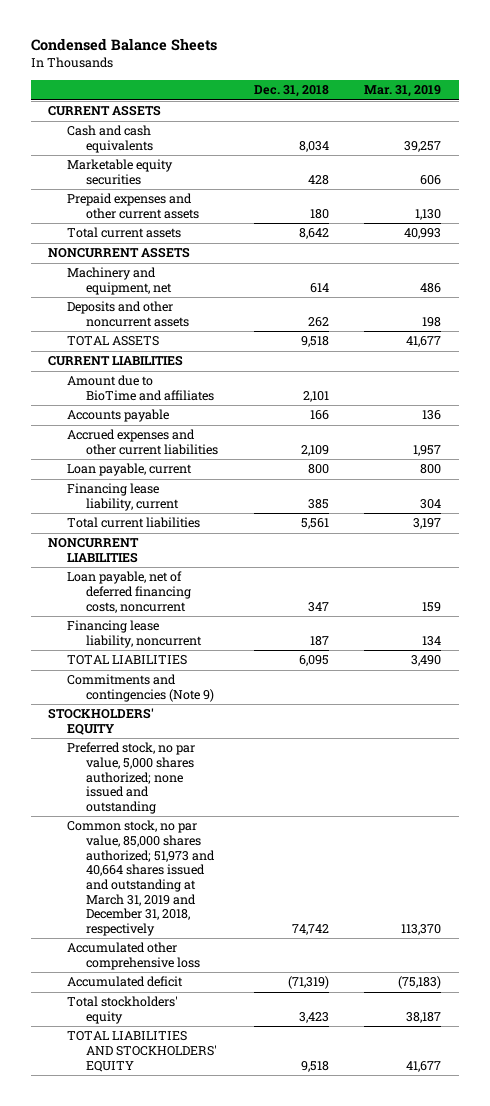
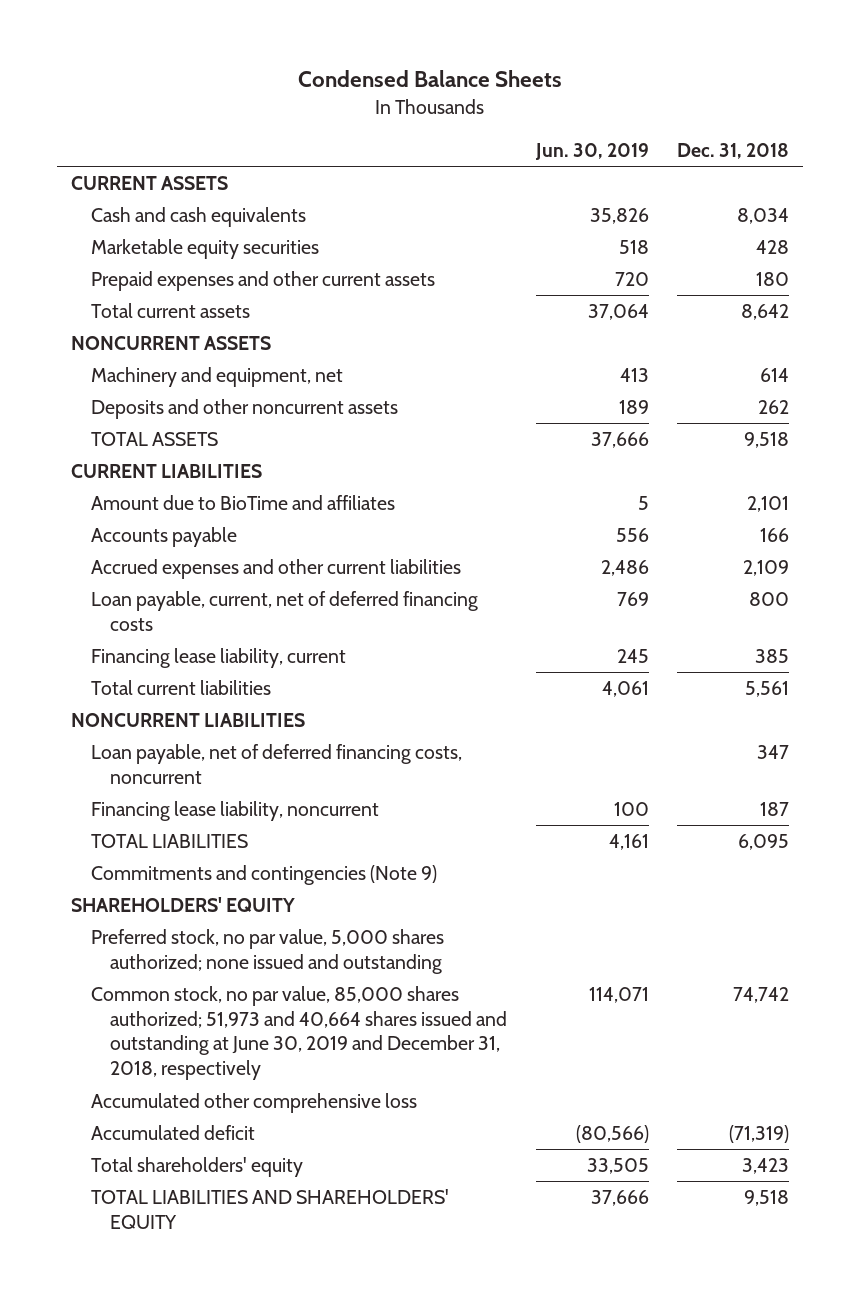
- | Dec. 31, 2018 | Mar. 31, 2019
+ | Jun. 30, 2019 | Dec. 31, 2018
- Loan payable, current | 800 | 800
+ Loan payable, current, net of deferred financing costs | 769 | 800
- STOCKHOLDERS' EQUITY
+ SHAREHOLDERS' EQUITY
- Common stock, no par value, 85,000 shares authorized; 51,973 and 40,664 shares issued and outstanding at March 31, 2019 and December 31, 2018, respectively | 74,742 | 113,370
+ Common stock, no par value, 85,000 shares authorized; 51,973 and 40,664 shares issued and outstanding at June 30, 2019 and December 31, 2018, respectively | 114,071 | 74,742
- Total stockholders' equity | 3,423 | 38,187
- TOTAL LIABILITIES AND STOCKHOLDERS' EQUITY | 9,518 | 41,677
+ Total shareholders' equity | 33,505 | 3,423
+ TOTAL LIABILITIES AND SHAREHOLDERS' EQUITY | 37,666 | 9,518

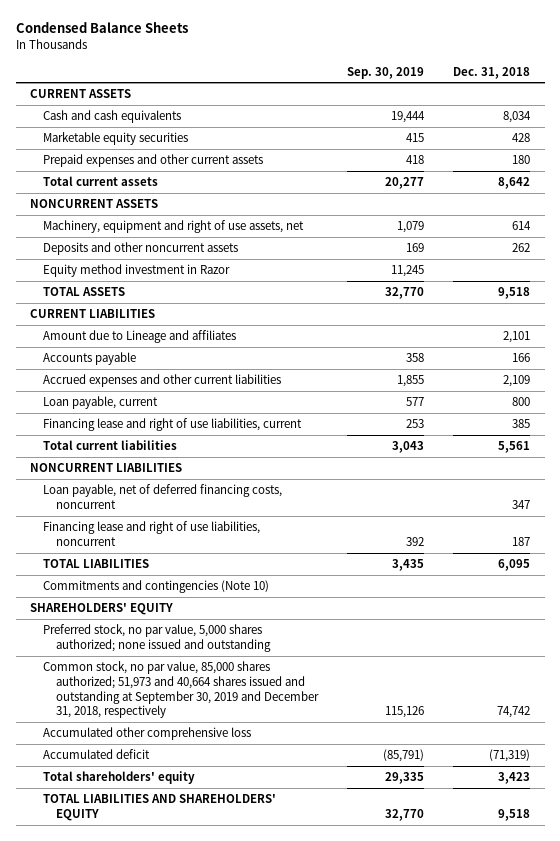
- | Jun. 30, 2019 | Dec. 31, 2018
+ | Sep. 30, 2019 | Dec. 31, 2018
- Machinery and equipment, net | 413 | 614
+ Machinery, equipment and right of use assets, net | 1,079 | 614
+ Equity method investment in Razor | 11,245 |
- Amount due to BioTime and affiliates | 5 | 2,101
+ Amount due to Lineage and affiliates | | 2,101
- Loan payable, current, net of deferred financing costs | 769 | 800
- Financing lease liability, current | 245 | 385
+ Loan payable, current | 577 | 800
+ Financing lease and right of use liabilities, current | 253 | 385
- Financing lease liability, noncurrent | 100 | 187
+ Financing lease and right of use liabilities, noncurrent | 392 | 187
- Commitments and contingencies (Note 9)
+ Commitments and contingencies (Note 10)
- Common stock, no par value, 85,000 shares authorized; 51,973 and 40,664 shares issued and outstanding at June 30, 2019 and December 31, 2018, respectively | 114,071 | 74,742
+ Common stock, no par value, 85,000 shares authorized; 51,973 and 40,664 shares issued and outstanding at September 30, 2019 and December 31, 2018, respectively | 115,126 | 74,742

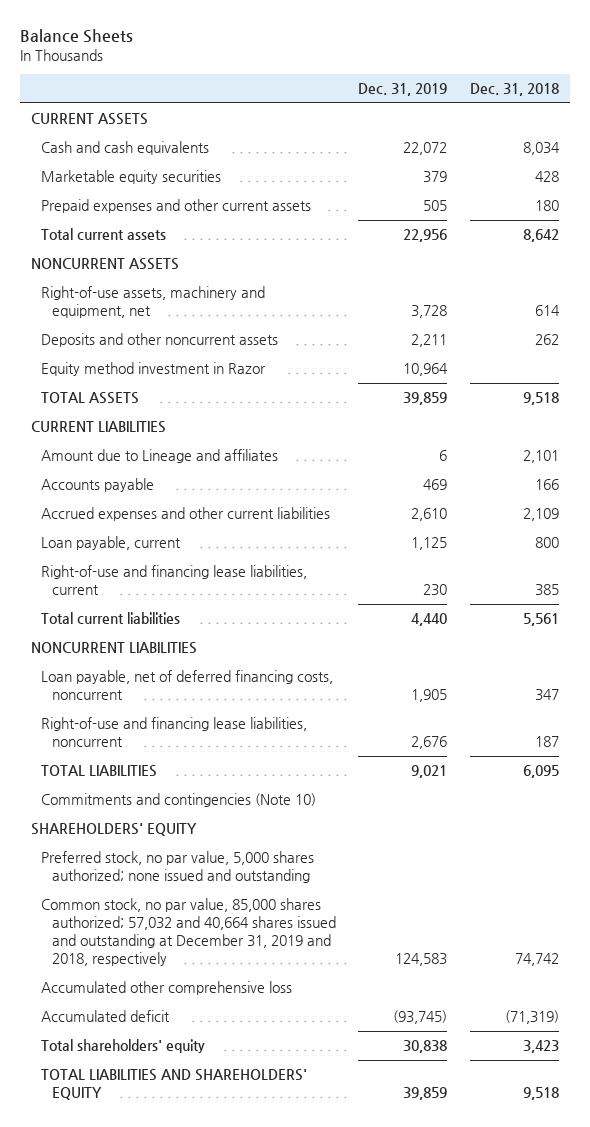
- Condensed Balance Sheets
+ Balance Sheets
- | Sep. 30, 2019 | Dec. 31, 2018
+ | Dec. 31, 2019 | Dec. 31, 2018
- Machinery, equipment and right of use assets, net | 1,079 | 614
+ Right-of-use assets, machinery and equipment, net | 3,728 | 614
- Financing lease and right of use liabilities, current | 253 | 385
+ Right-of-use and financing lease liabilities, current | 230 | 385
- Financing lease and right of use liabilities, noncurrent | 392 | 187
+ Right-of-use and financing lease liabilities, noncurrent | 2,676 | 187
- Common stock, no par value, 85,000 shares authorized; 51,973 and 40,664 shares issued and outstanding at September 30, 2019 and December 31, 2018, respectively | 115,126 | 74,742
+ Common stock, no par value, 85,000 shares authorized; 57,032 and 40,664 shares issued and outstanding at December 31, 2019 and 2018, respectively | 124,583 | 74,742

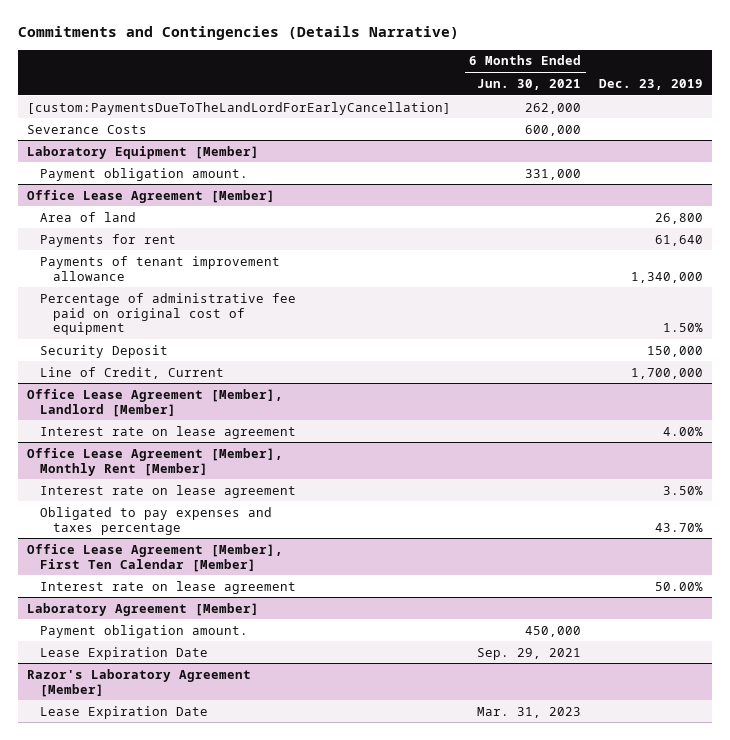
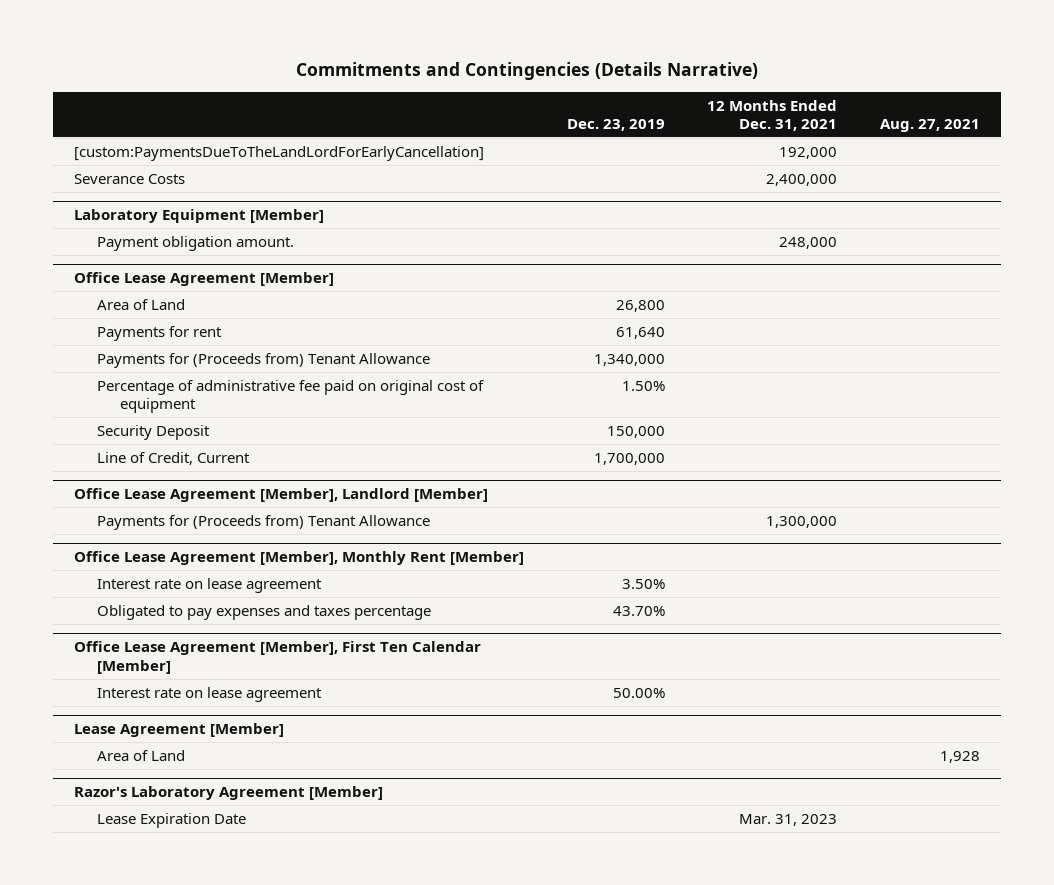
- | 6 Months Ended Jun. 30, 2021 | Dec. 23, 2019
+ | Dec. 23, 2019 | 12 Months Ended Dec. 31, 2021 | Aug. 27, 2021
@ Office Lease Agreement [Member]
- Area of land | | 26,800
+ Area of Land | 26,800 | |
- Payments of tenant improvement allowance | | 1,340,000
+ Payments for (Proceeds from) Tenant Allowance | 1,340,000 | |
@ Office Lease Agreement [Member], Landlord [Member]
- Interest rate on lease agreement | | 4.00%
+ Payments for (Proceeds from) Tenant Allowance | | 1,300,000 |
- Laboratory Agreement [Member]
- Payment obligation amount. | 450,000 |
- Lease Expiration Date | Sep. 29, 2021 |
+ Lease Agreement [Member]
+ Area of Land | | | 1,928

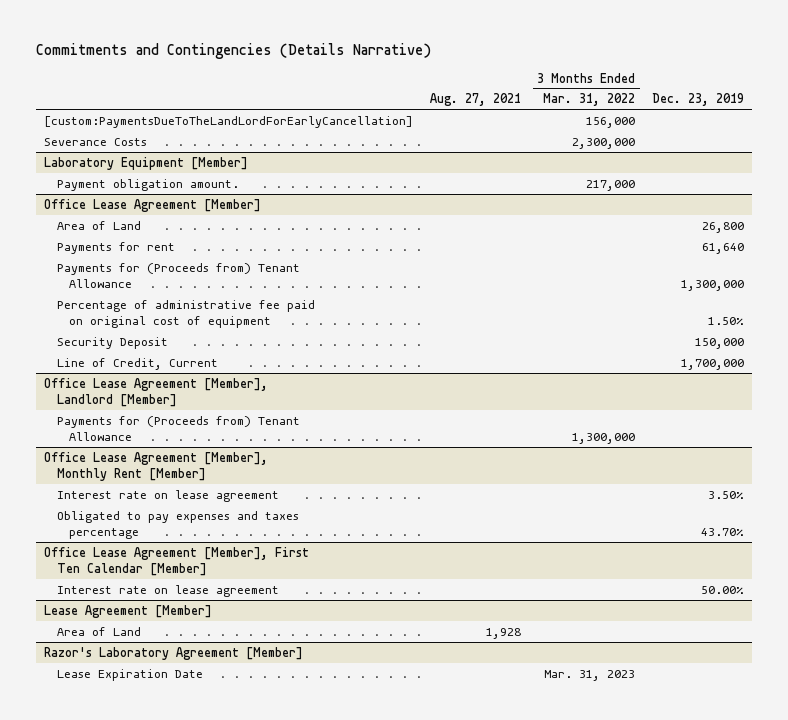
- | Dec. 23, 2019 | 12 Months Ended Dec. 31, 2021 | Aug. 27, 2021
+ | Aug. 27, 2021 | 3 Months Ended Mar. 31, 2022 | Dec. 23, 2019
@ Office Lease Agreement [Member]
- Payments for (Proceeds from) Tenant Allowance | 1,340,000 | |
+ Payments for (Proceeds from) Tenant Allowance | | | 1,300,000

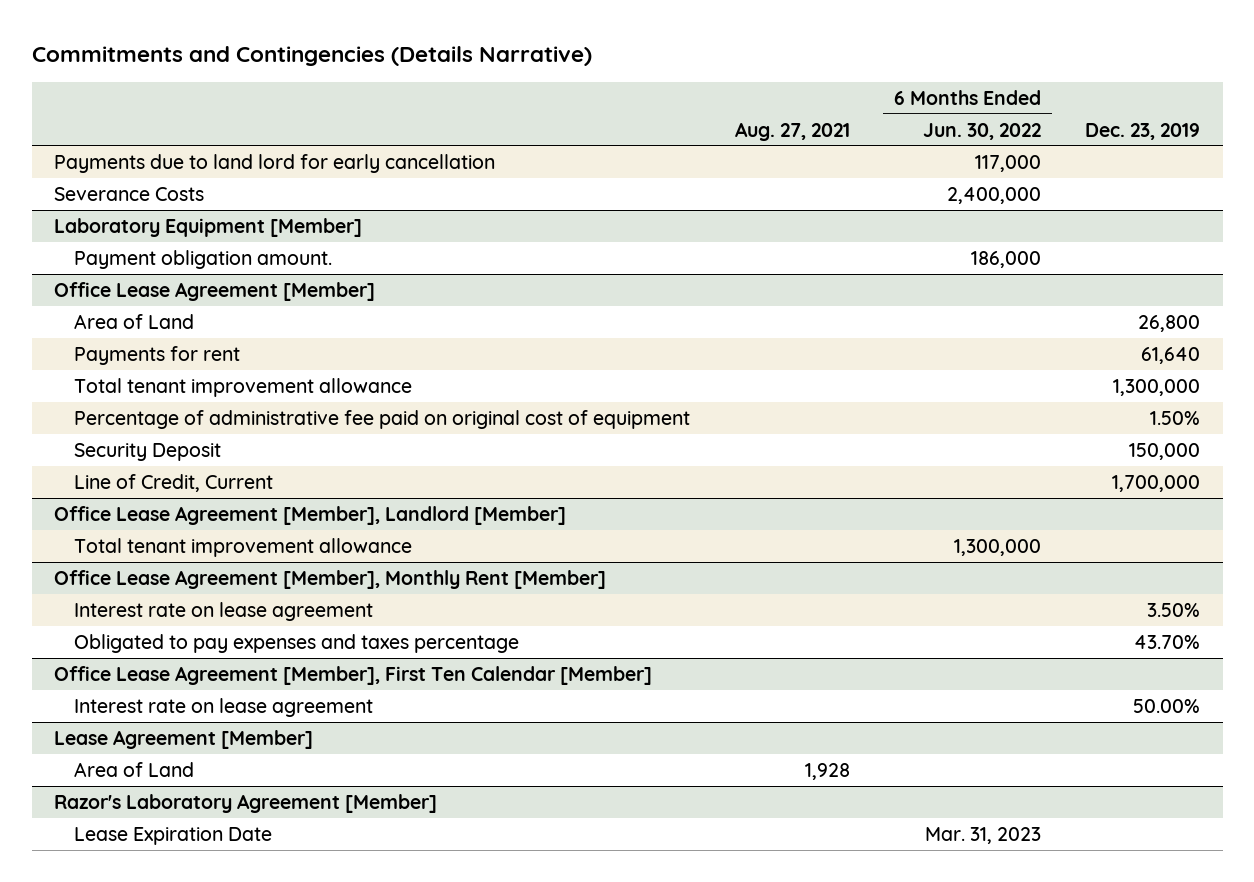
- | Aug. 27, 2021 | 3 Months Ended Mar. 31, 2022 | Dec. 23, 2019
+ | Aug. 27, 2021 | 6 Months Ended Jun. 30, 2022 | Dec. 23, 2019
- [custom:PaymentsDueToTheLandLordForEarlyCancellation] | | 156,000 |
+ Payments due to land lord for early cancellation | | 117,000 |
@ Office Lease Agreement [Member]
- Payments for (Proceeds from) Tenant Allowance | | | 1,300,000
+ Total tenant improvement allowance | | | 1,300,000
@ Office Lease Agreement [Member], Landlord [Member]
- Payments for (Proceeds from) Tenant Allowance | | 1,300,000 |
+ Total tenant improvement allowance | | 1,300,000 |

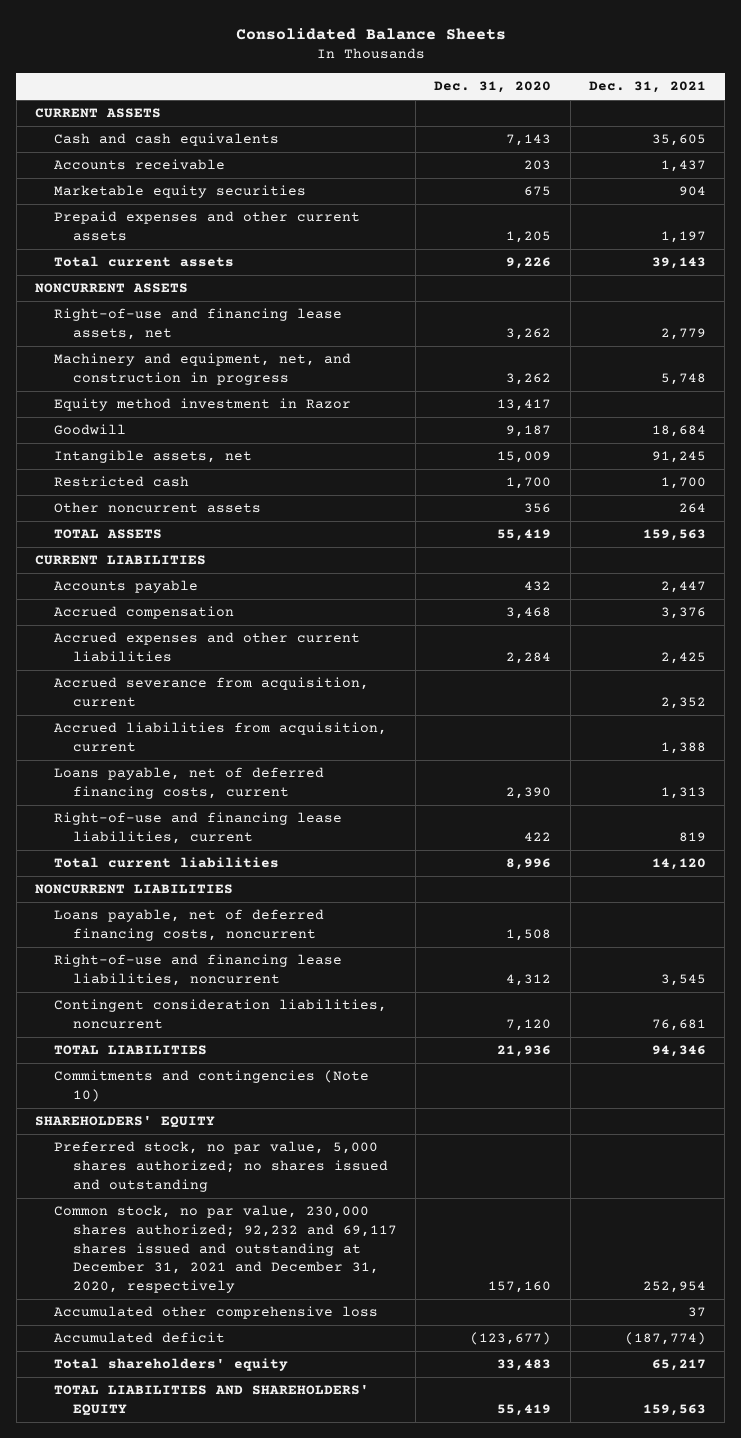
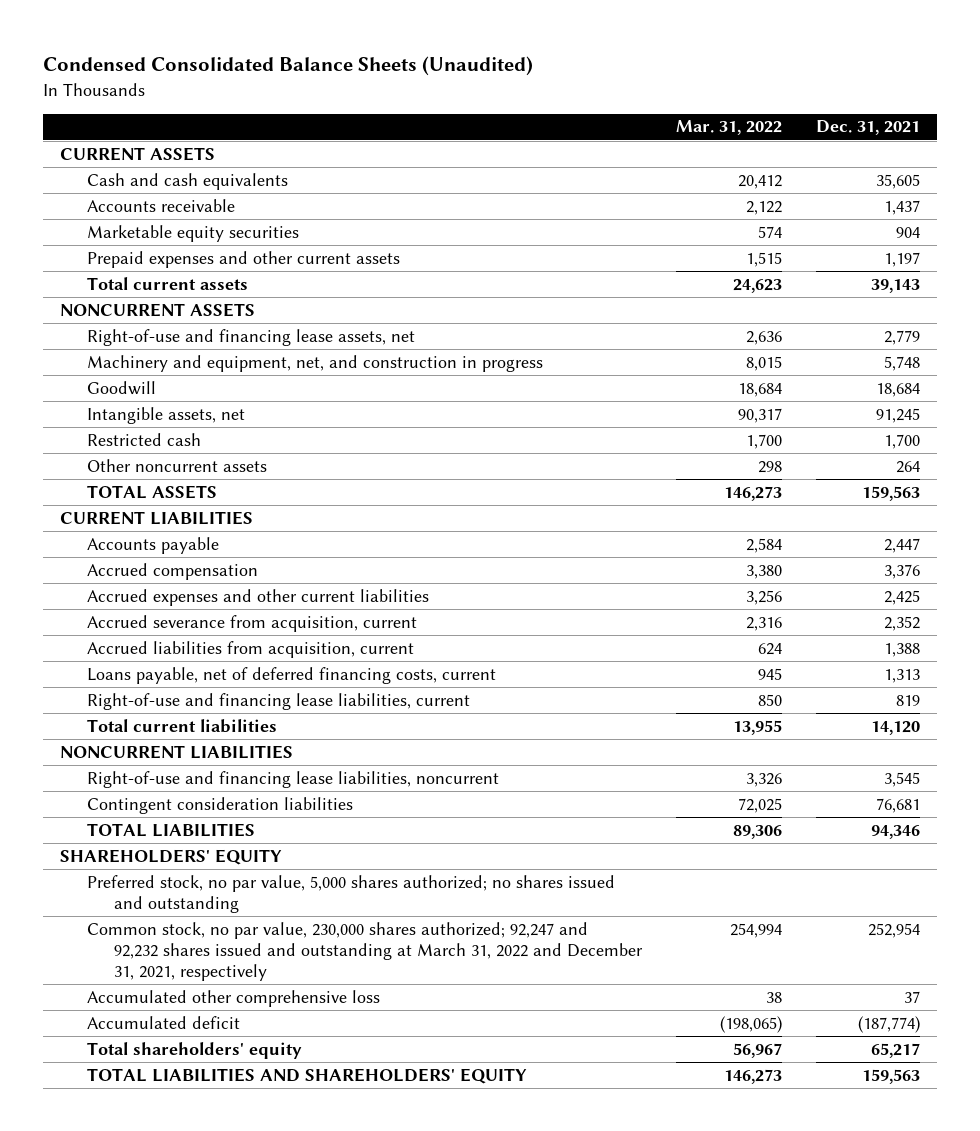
- Consolidated Balance Sheets
+ Condensed Consolidated Balance Sheets (Unaudited)
- | Dec. 31, 2020 | Dec. 31, 2021
+ | Mar. 31, 2022 | Dec. 31, 2021
- Equity method investment in Razor | 13,417 |
- Loans payable, net of deferred financing costs, noncurrent | 1,508 |
- Contingent consideration liabilities, noncurrent | 7,120 | 76,681
+ Contingent consideration liabilities | 72,025 | 76,681
- Commitments and contingencies (Note 10)
- Common stock, no par value, 230,000 shares authorized; 92,232 and 69,117 shares issued and outstanding at December 31, 2021 and December 31, 2020, respectively | 157,160 | 252,954
+ Common stock, no par value, 230,000 shares authorized; 92,247 and 92,232 shares issued and outstanding at March 31, 2022 and December 31, 2021, respectively | 254,994 | 252,954

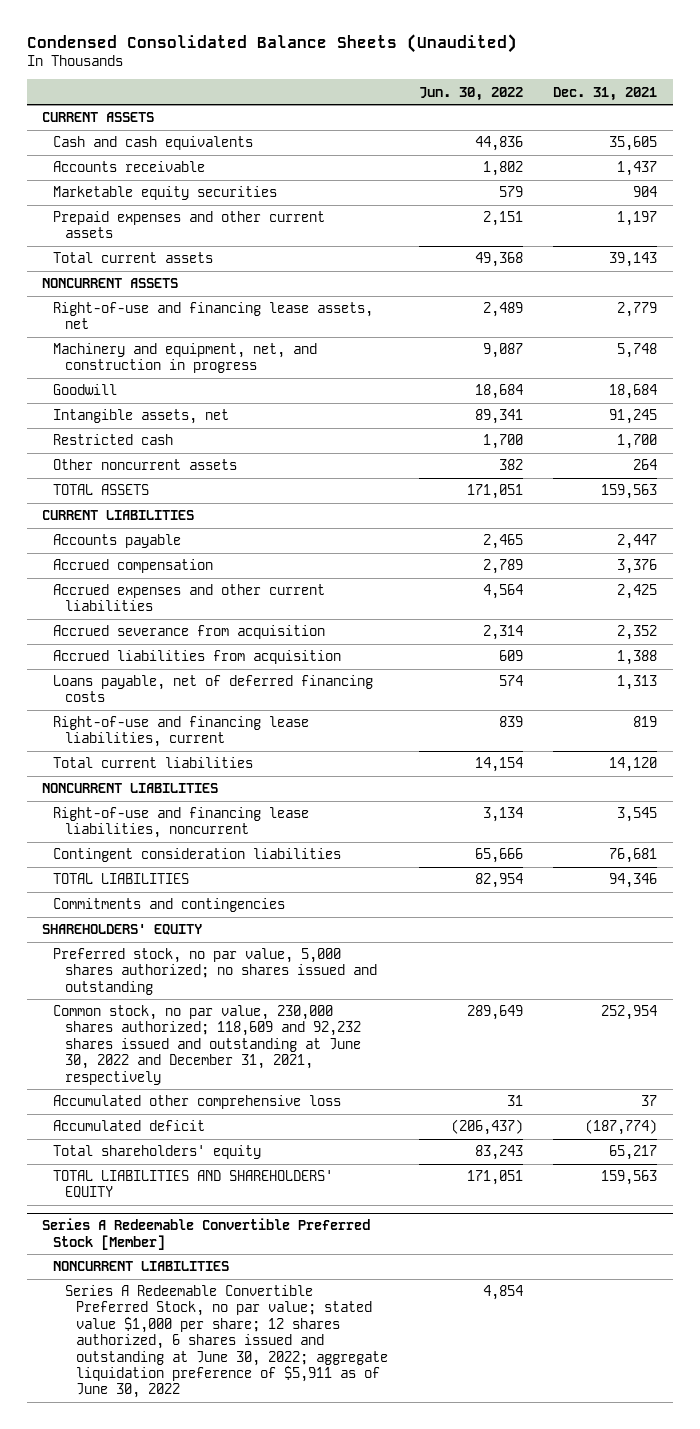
- | Mar. 31, 2022 | Dec. 31, 2021
+ | Jun. 30, 2022 | Dec. 31, 2021
- Accrued severance from acquisition, current | 2,316 | 2,352
- Accrued liabilities from acquisition, current | 624 | 1,388
- Loans payable, net of deferred financing costs, current | 945 | 1,313
+ Accrued severance from acquisition | 2,314 | 2,352
+ Accrued liabilities from acquisition | 609 | 1,388
+ Loans payable, net of deferred financing costs | 574 | 1,313
+ Commitments and contingencies
- Common stock, no par value, 230,000 shares authorized; 92,247 and 92,232 shares issued and outstanding at March 31, 2022 and December 31, 2021, respectively | 254,994 | 252,954
+ Common stock, no par value, 230,000 shares authorized; 118,609 and 92,232 shares issued and outstanding at June 30, 2022 and December 31, 2021, respectively | 289,649 | 252,954
+ Series A Redeemable Convertible Preferred Stock [Member]
+ NONCURRENT LIABILITIES
+ Series A Redeemable Convertible Preferred Stock, no par value; stated value $1,000 per share; 12 shares authorized, 6 shares issued and outstanding at June 30, 2022; aggregate liquidation preference of $5,911 as of June 30, 2022 | 4,854 |

